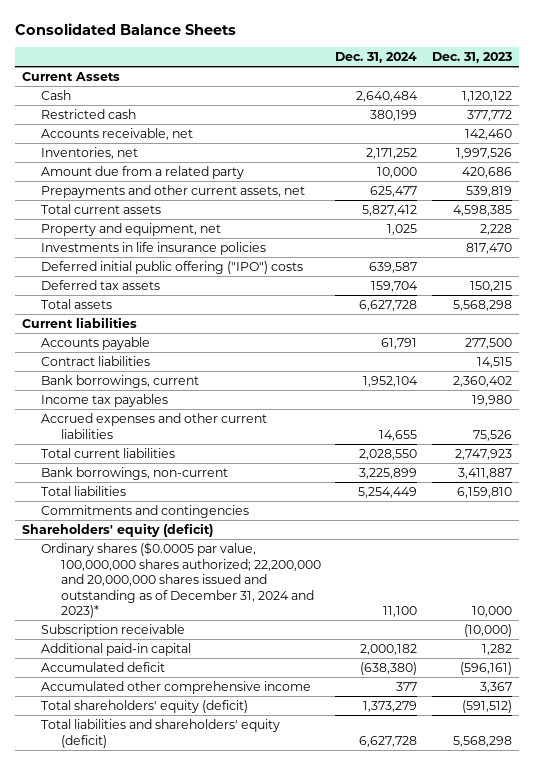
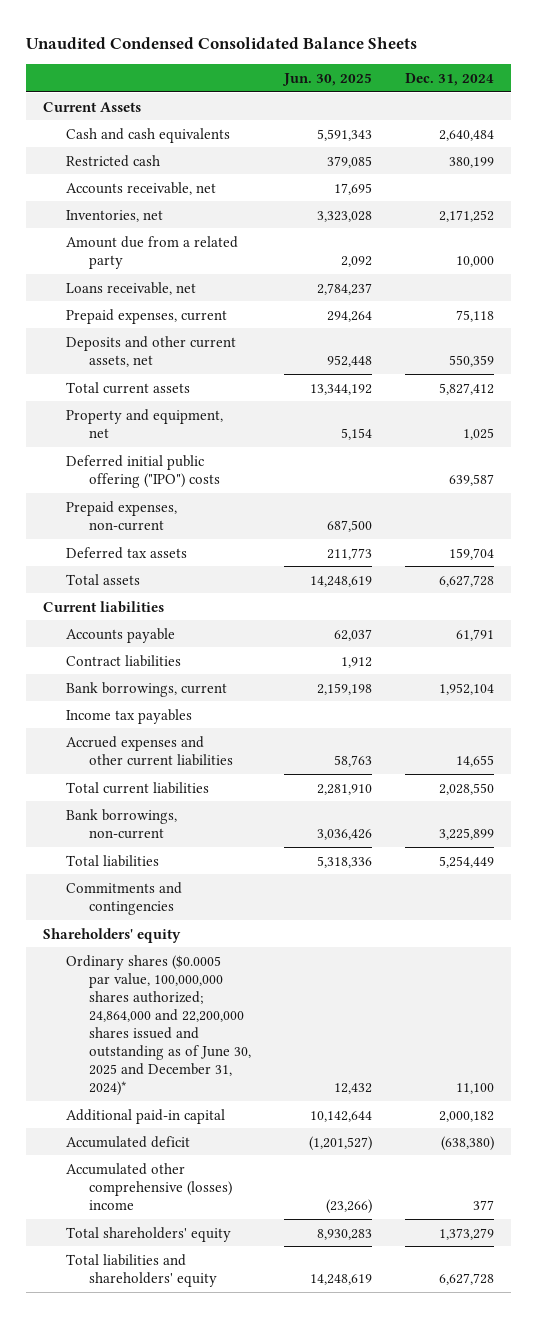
- Consolidated Balance Sheets
+ Unaudited Condensed Consolidated Balance Sheets
- | Dec. 31, 2024 | Dec. 31, 2023
+ | Jun. 30, 2025 | Dec. 31, 2024
- Cash | 2,640,484 | 1,120,122
+ Cash and cash equivalents | 5,591,343 | 2,640,484
- Prepayments and other current assets, net | 625,477 | 539,819
+ Loans receivable, net | 2,784,237 |
+ Prepaid expenses, current | 294,264 | 75,118
+ Deposits and other current assets, net | 952,448 | 550,359
- Investments in life insurance policies | | 817,470
+ Prepaid expenses, non-current | 687,500 |
- Shareholders' equity (deficit)
- Ordinary shares ($0.0005 par value, 100,000,000 shares authorized; 22,200,000 and 20,000,000 shares issued and outstanding as of December 31, 2024 and 2023)* | 11,100 | 10,000
- Subscription receivable | | (10,000)
+ Shareholders' equity
+ Ordinary shares ($0.0005 par value, 100,000,000 shares authorized; 24,864,000 and 22,200,000 shares issued and outstanding as of June 30, 2025 and December 31, 2024)* | 12,432 | 11,100
- Accumulated other comprehensive income | 377 | 3,367
- Total shareholders' equity (deficit) | 1,373,279 | (591,512)
- Total liabilities and shareholders' equity (deficit) | 6,627,728 | 5,568,298
+ Accumulated other comprehensive (losses) income | (23,266) | 377
+ Total shareholders' equity | 8,930,283 | 1,373,279
+ Total liabilities and shareholders' equity | 14,248,619 | 6,627,728

